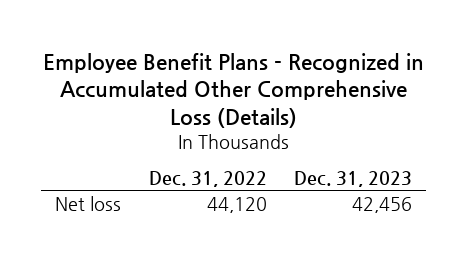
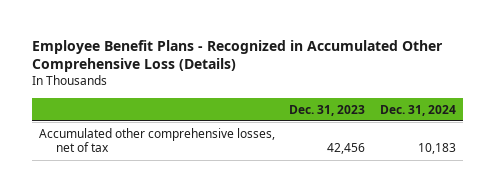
- | Dec. 31, 2022 | Dec. 31, 2023
+ | Dec. 31, 2023 | Dec. 31, 2024
- Net loss | 44,120 | 42,456
+ Accumulated other comprehensive losses, net of tax | 42,456 | 10,183

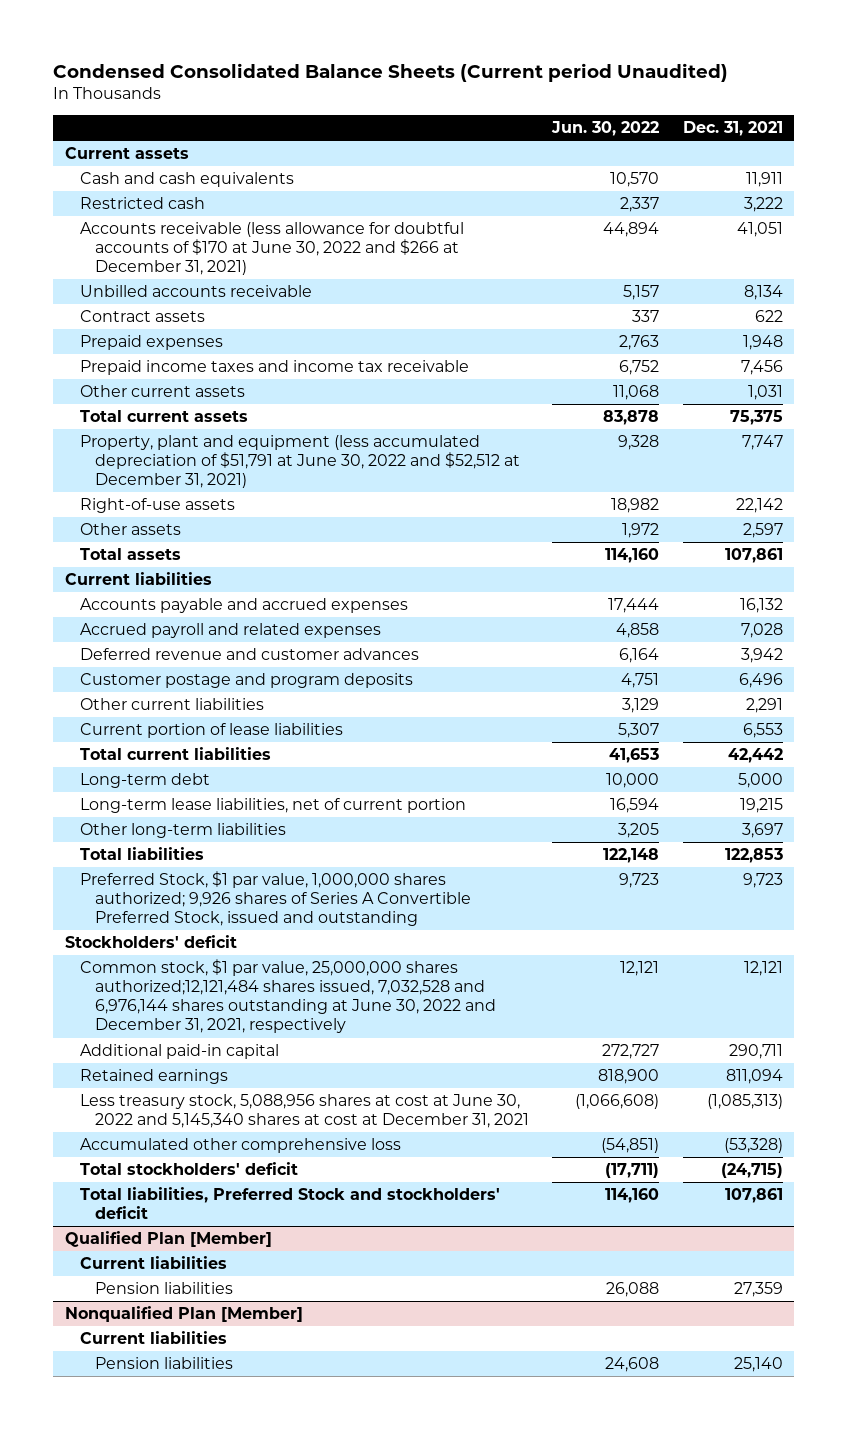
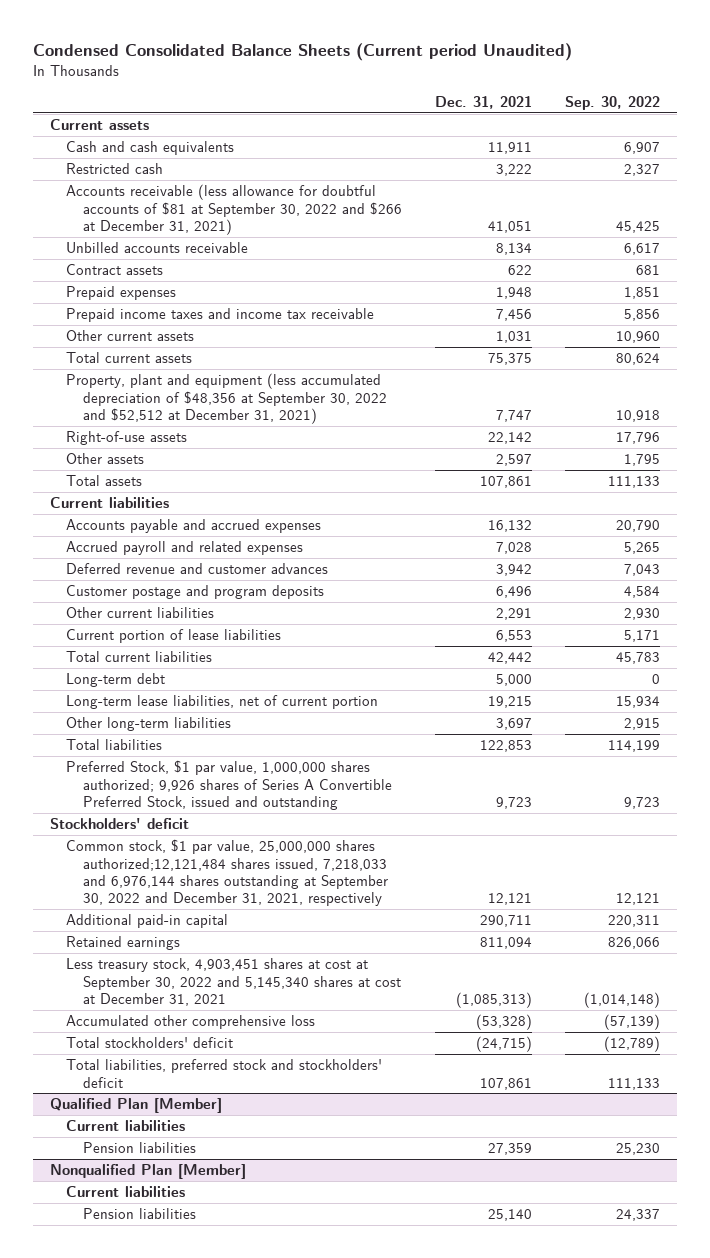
- | Jun. 30, 2022 | Dec. 31, 2021
+ | Dec. 31, 2021 | Sep. 30, 2022
- Accounts receivable (less allowance for doubtful accounts of $170 at June 30, 2022 and $266 at December 31, 2021) | 44,894 | 41,051
+ Accounts receivable (less allowance for doubtful accounts of $81 at September 30, 2022 and $266 at December 31, 2021) | 41,051 | 45,425
- Property, plant and equipment (less accumulated depreciation of $51,791 at June 30, 2022 and $52,512 at December 31, 2021) | 9,328 | 7,747
+ Property, plant and equipment (less accumulated depreciation of $48,356 at September 30, 2022 and $52,512 at December 31, 2021) | 7,747 | 10,918
- Common stock, $1 par value, 25,000,000 shares authorized;12,121,484 shares issued, 7,032,528 and 6,976,144 shares outstanding at June 30, 2022 and December 31, 2021, respectively | 12,121 | 12,121
+ Common stock, $1 par value, 25,000,000 shares authorized;12,121,484 shares issued, 7,218,033 and 6,976,144 shares outstanding at September 30, 2022 and December 31, 2021, respectively | 12,121 | 12,121
- Less treasury stock, 5,088,956 shares at cost at June 30, 2022 and 5,145,340 shares at cost at December 31, 2021 | (1,066,608) | (1,085,313)
+ Less treasury stock, 4,903,451 shares at cost at September 30, 2022 and 5,145,340 shares at cost at December 31, 2021 | (1,085,313) | (1,014,148)
- Total liabilities, Preferred Stock and stockholders' deficit | 114,160 | 107,861
+ Total liabilities, preferred stock and stockholders' deficit | 107,861 | 111,133

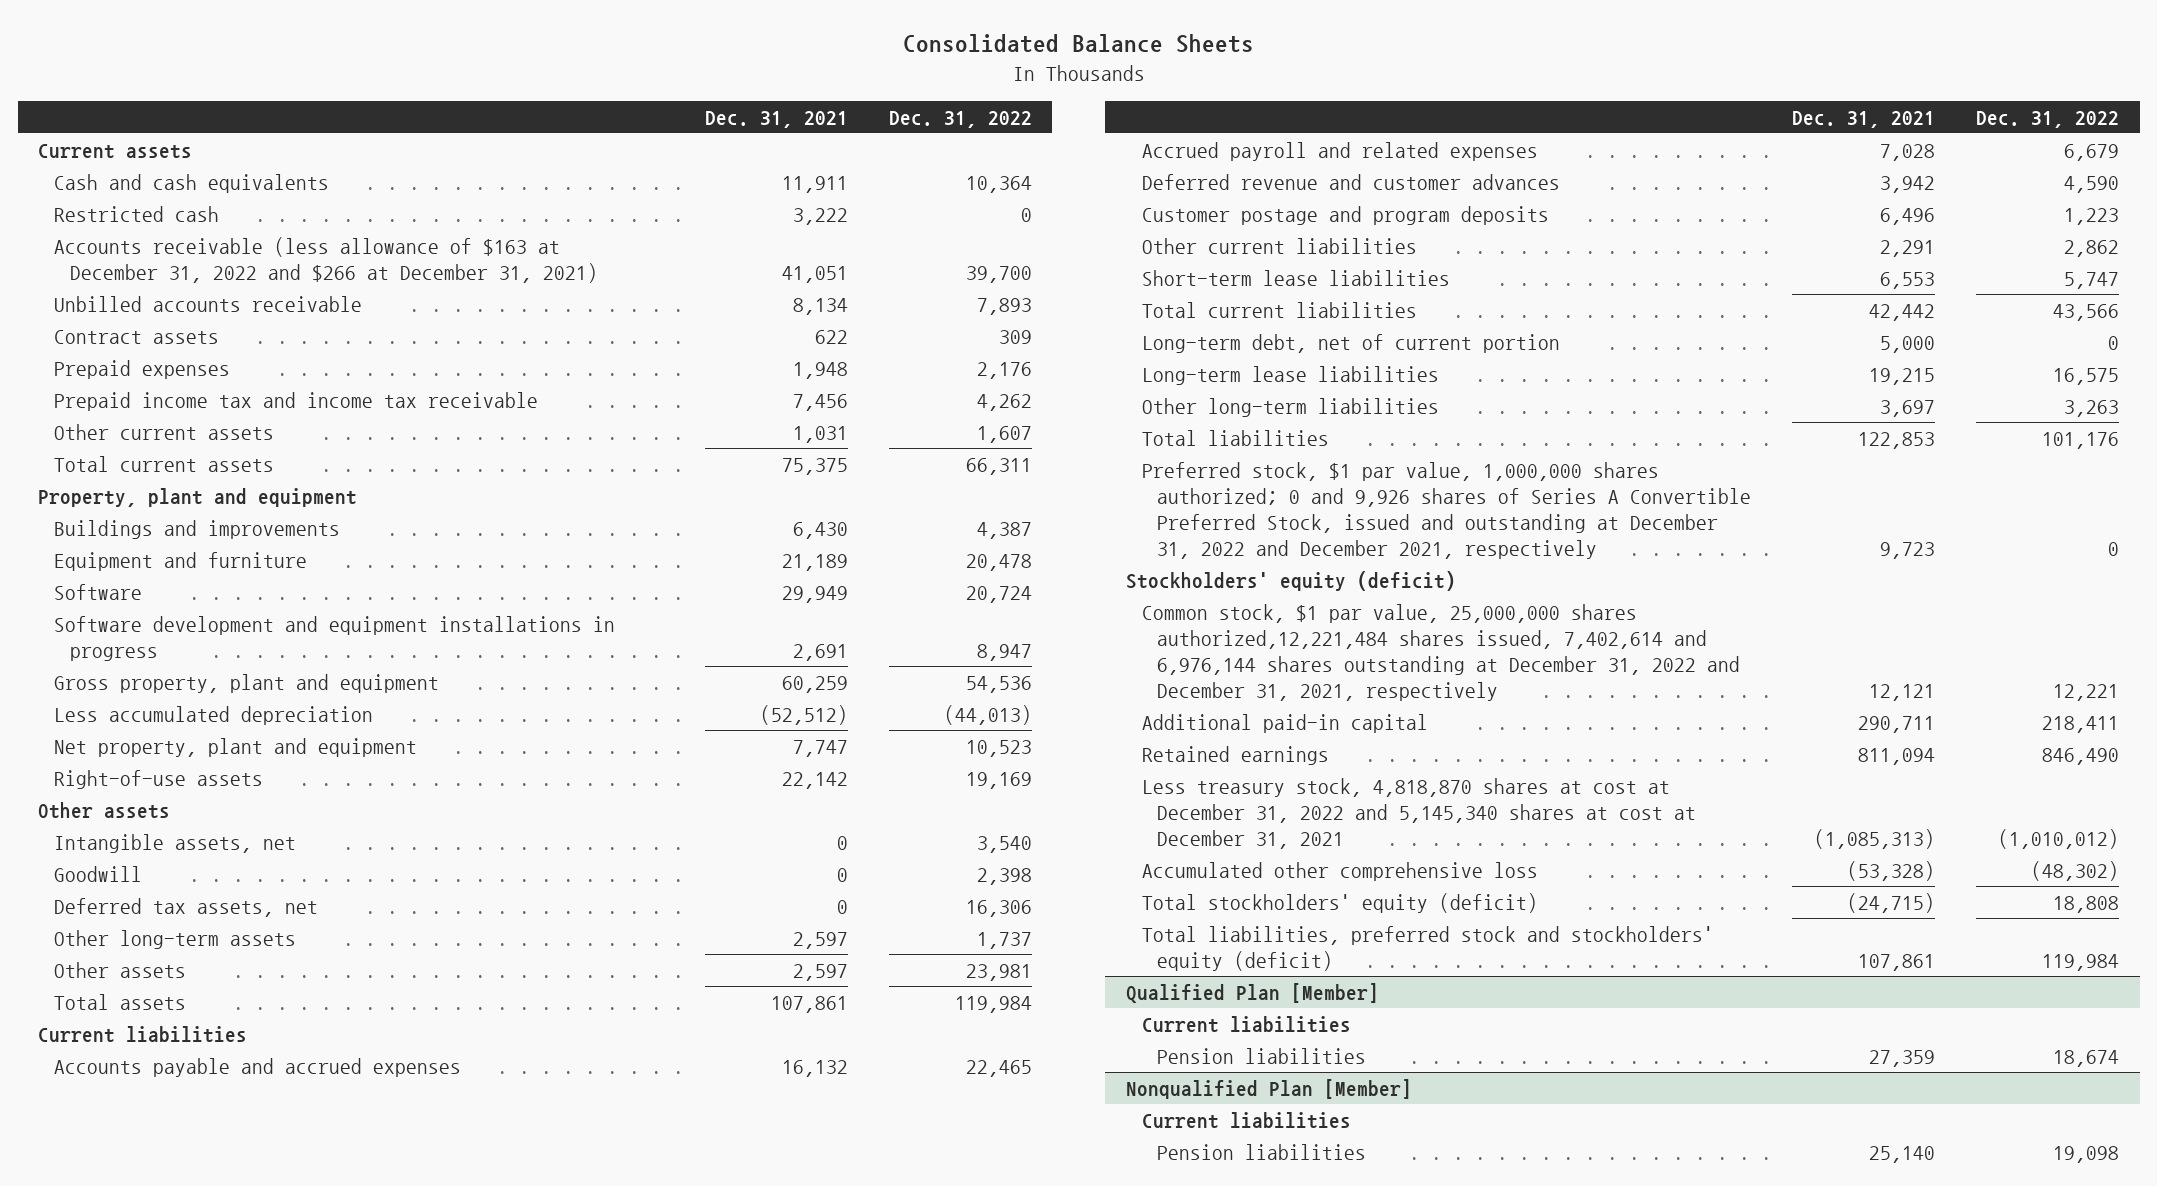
- Condensed Consolidated Balance Sheets (Current period Unaudited)
+ Consolidated Balance Sheets
- | Dec. 31, 2021 | Sep. 30, 2022
+ | Dec. 31, 2021 | Dec. 31, 2022
- Accounts receivable (less allowance for doubtful accounts of $81 at September 30, 2022 and $266 at December 31, 2021) | 41,051 | 45,425
+ Accounts receivable (less allowance of $163 at December 31, 2022 and $266 at December 31, 2021) | 41,051 | 39,700
- Prepaid income taxes and income tax receivable | 7,456 | 5,856
+ Prepaid income tax and income tax receivable | 7,456 | 4,262
- Property, plant and equipment (less accumulated depreciation of $48,356 at September 30, 2022 and $52,512 at December 31, 2021) | 7,747 | 10,918
+ Property, plant and equipment
+ Buildings and improvements | 6,430 | 4,387
+ Equipment and furniture | 21,189 | 20,478
+ Software | 29,949 | 20,724
+ Software development and equipment installations in progress | 2,691 | 8,947
+ Gross property, plant and equipment | 60,259 | 54,536
+ Less accumulated depreciation | (52,512) | (44,013)
+ Net property, plant and equipment | 7,747 | 10,523
+ Other assets
+ Intangible assets, net | 0 | 3,540
+ Goodwill | 0 | 2,398
+ Deferred tax assets, net | 0 | 16,306
+ Other long-term assets | 2,597 | 1,737
- Current portion of lease liabilities | 6,553 | 5,171
+ Short-term lease liabilities | 6,553 | 5,747
- Long-term debt | 5,000 | 0
- Long-term lease liabilities, net of current portion | 19,215 | 15,934
+ Long-term debt, net of current portion | 5,000 | 0
+ Long-term lease liabilities | 19,215 | 16,575
- Preferred Stock, $1 par value, 1,000,000 shares authorized; 9,926 shares of Series A Convertible Preferred Stock, issued and outstanding | 9,723 | 9,723
- Stockholders' deficit
- Common stock, $1 par value, 25,000,000 shares authorized;12,121,484 shares issued, 7,218,033 and 6,976,144 shares outstanding at September 30, 2022 and December 31, 2021, respectively | 12,121 | 12,121
+ Preferred stock, $1 par value, 1,000,000 shares authorized; 0 and 9,926 shares of Series A Convertible Preferred Stock, issued and outstanding at December 31, 2022 and December 2021, respectively | 9,723 | 0
+ Stockholders' equity (deficit)
+ Common stock, $1 par value, 25,000,000 shares authorized,12,221,484 shares issued, 7,402,614 and 6,976,144 shares outstanding at December 31, 2022 and December 31, 2021, respectively | 12,121 | 12,221
- Less treasury stock, 4,903,451 shares at cost at September 30, 2022 and 5,145,340 shares at cost at December 31, 2021 | (1,085,313) | (1,014,148)
+ Less treasury stock, 4,818,870 shares at cost at December 31, 2022 and 5,145,340 shares at cost at December 31, 2021 | (1,085,313) | (1,010,012)
- Total stockholders' deficit | (24,715) | (12,789)
- Total liabilities, preferred stock and stockholders' deficit | 107,861 | 111,133
+ Total stockholders' equity (deficit) | (24,715) | 18,808
+ Total liabilities, preferred stock and stockholders' equity (deficit) | 107,861 | 119,984

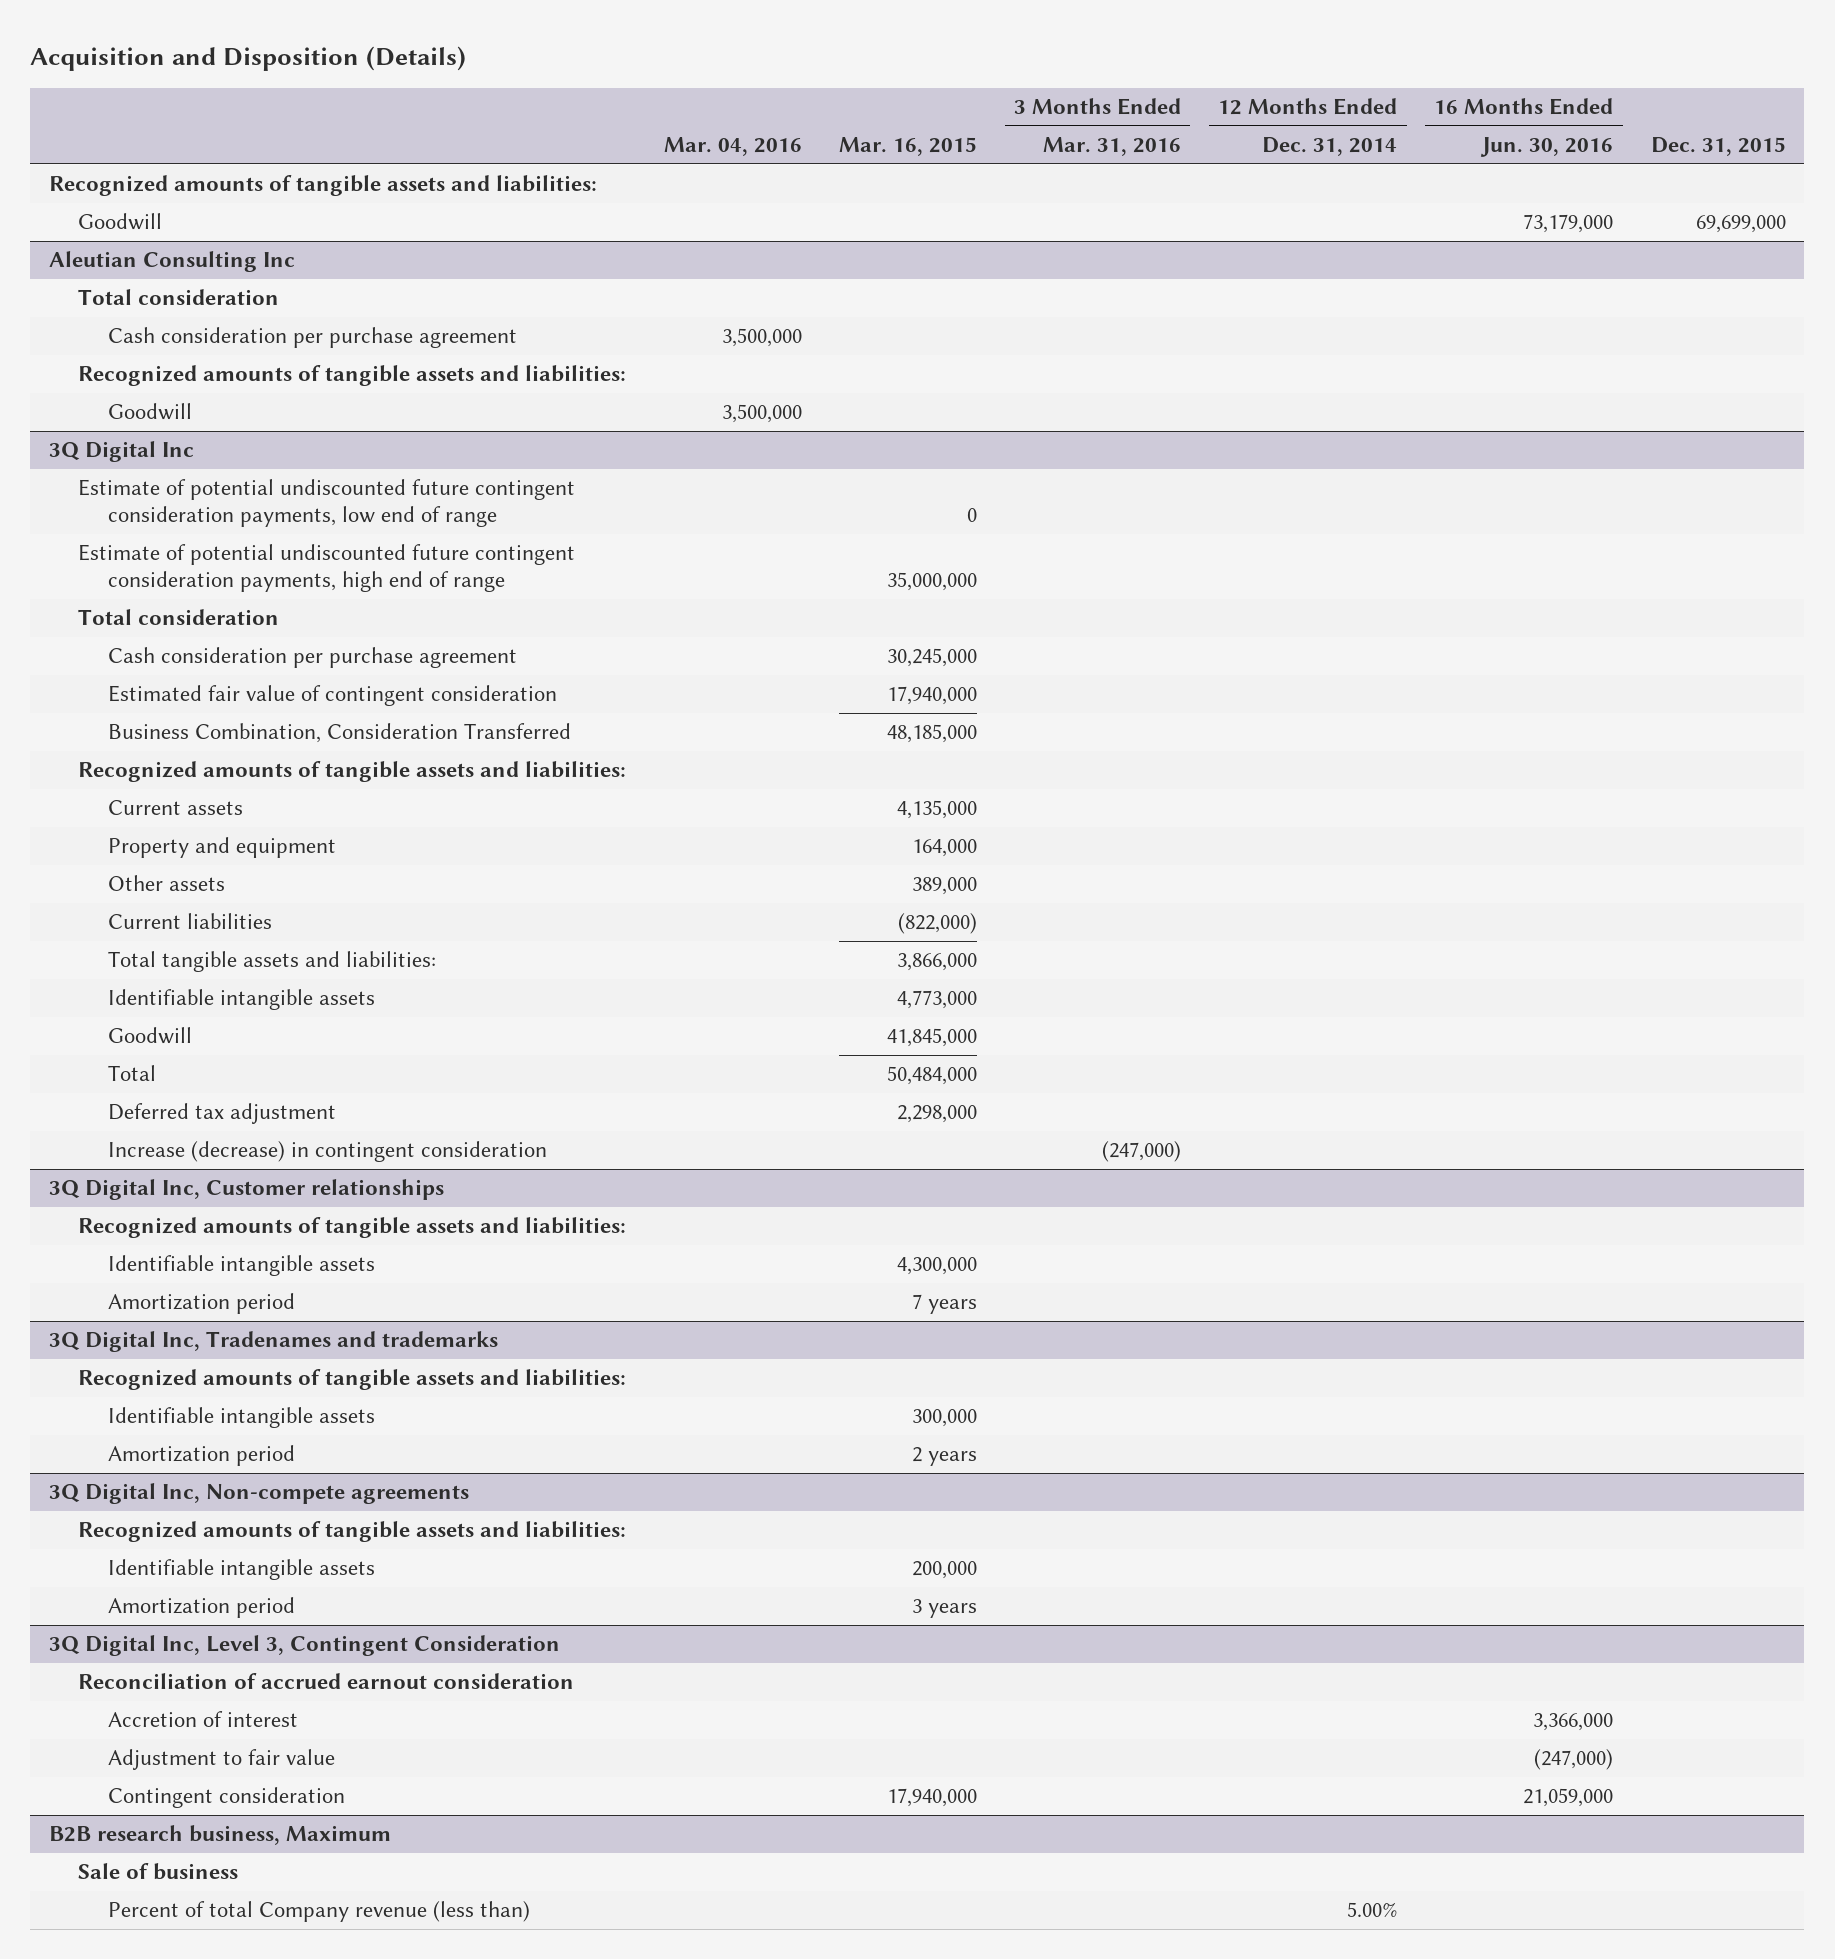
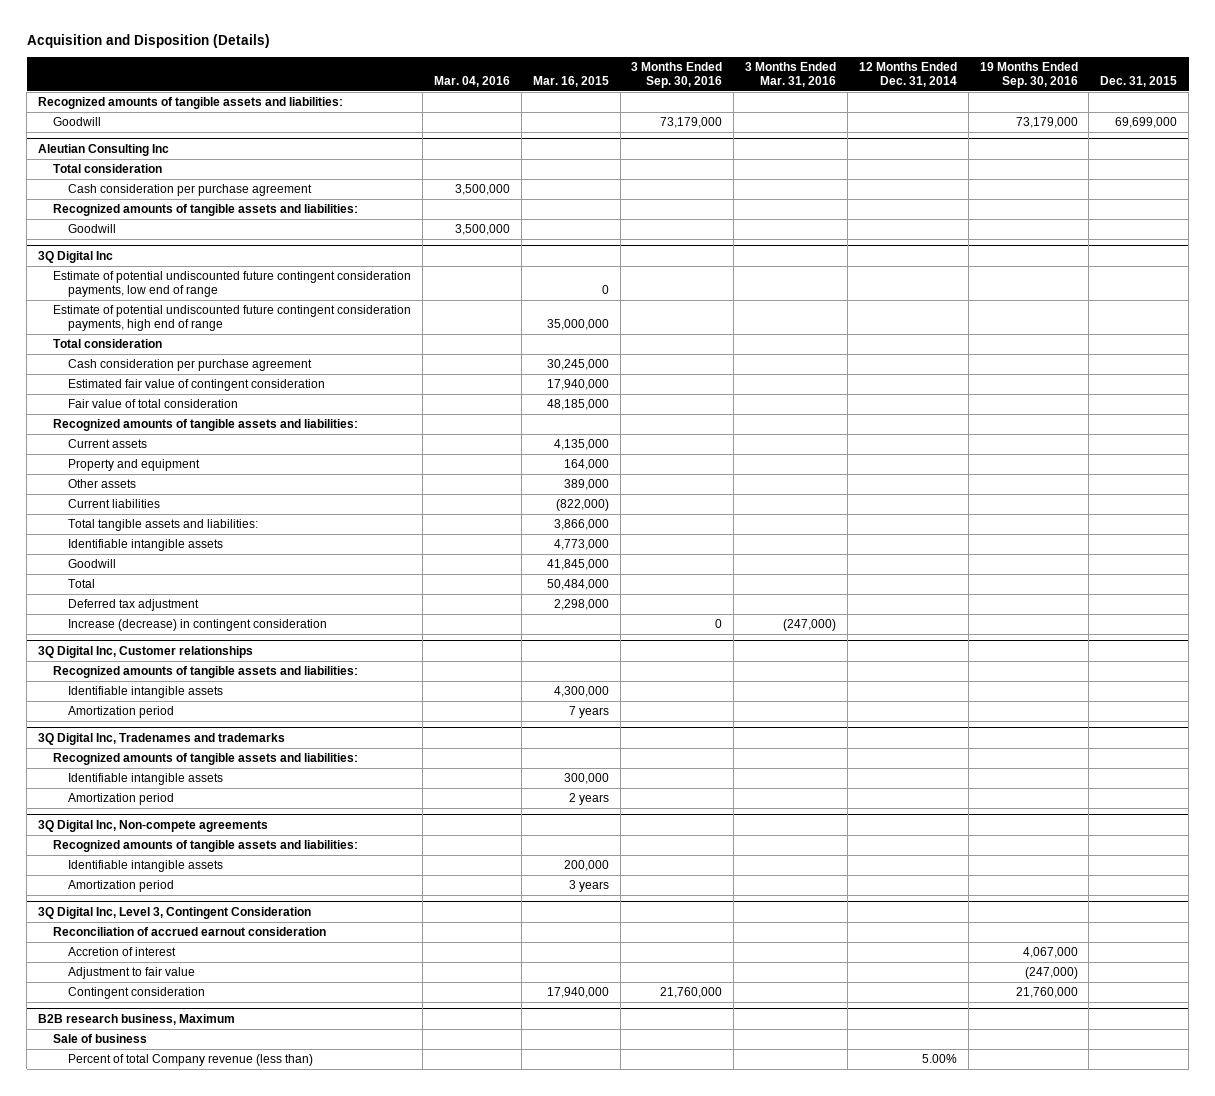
- | Mar. 04, 2016 | Mar. 16, 2015 | 3 Months Ended Mar. 31, 2016 | 12 Months Ended Dec. 31, 2014 | 16 Months Ended Jun. 30, 2016 | Dec. 31, 2015
+ | Mar. 04, 2016 | Mar. 16, 2015 | 3 Months Ended Sep. 30, 2016 | 3 Months Ended Mar. 31, 2016 | 12 Months Ended Dec. 31, 2014 | 19 Months Ended Sep. 30, 2016 | Dec. 31, 2015
@ 3Q Digital Inc
- Business Combination, Consideration Transferred | | 48,185,000 | | | |
+ Fair value of total consideration | | 48,185,000 | | | | |

